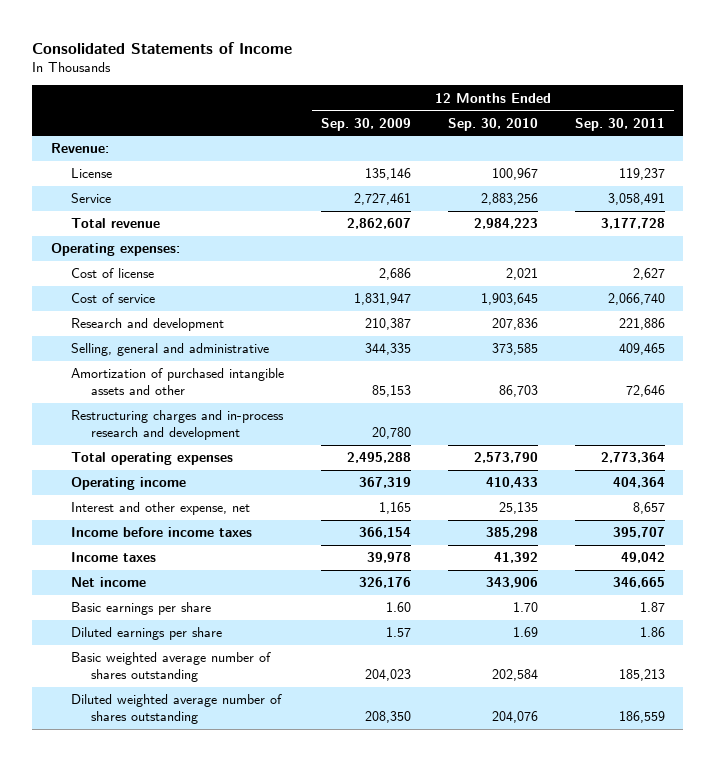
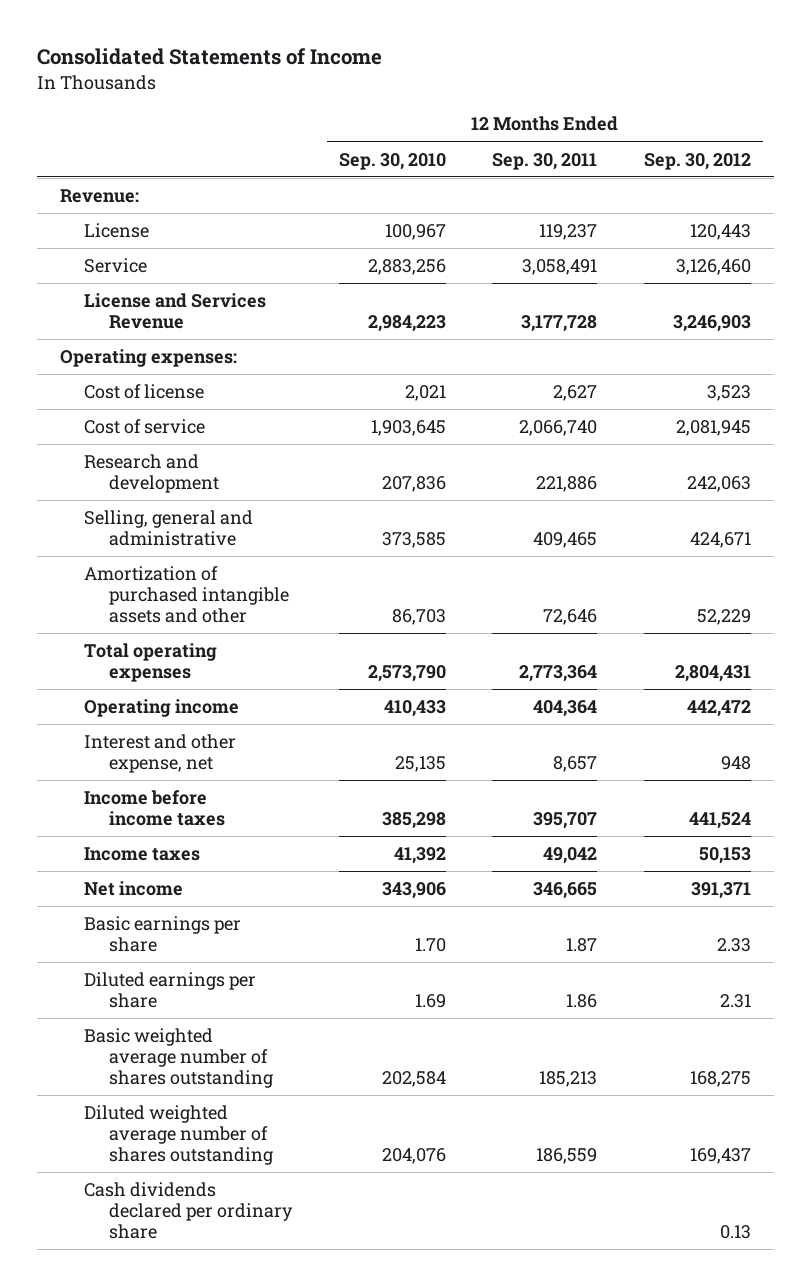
- | 12 Months Ended Sep. 30, 2009 | 12 Months Ended Sep. 30, 2010 | 12 Months Ended Sep. 30, 2011
+ | 12 Months Ended Sep. 30, 2010 | 12 Months Ended Sep. 30, 2011 | 12 Months Ended Sep. 30, 2012
- Total revenue | 2,862,607 | 2,984,223 | 3,177,728
+ License and Services Revenue | 2,984,223 | 3,177,728 | 3,246,903
- Restructuring charges and in-process research and development | 20,780 | |
+ Cash dividends declared per ordinary share | | | 0.13

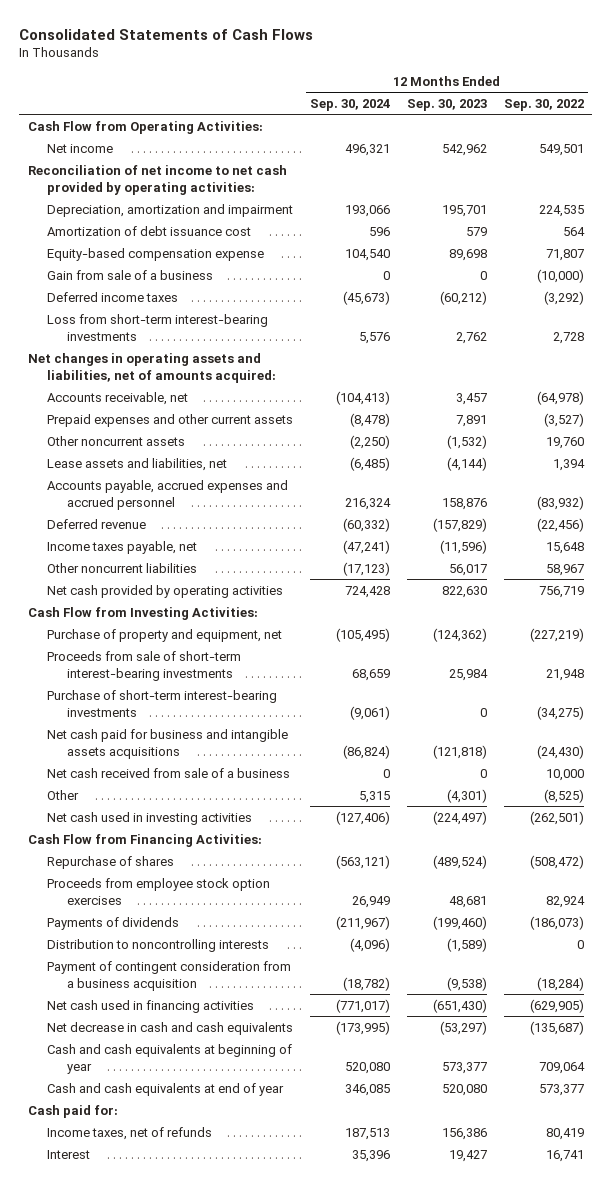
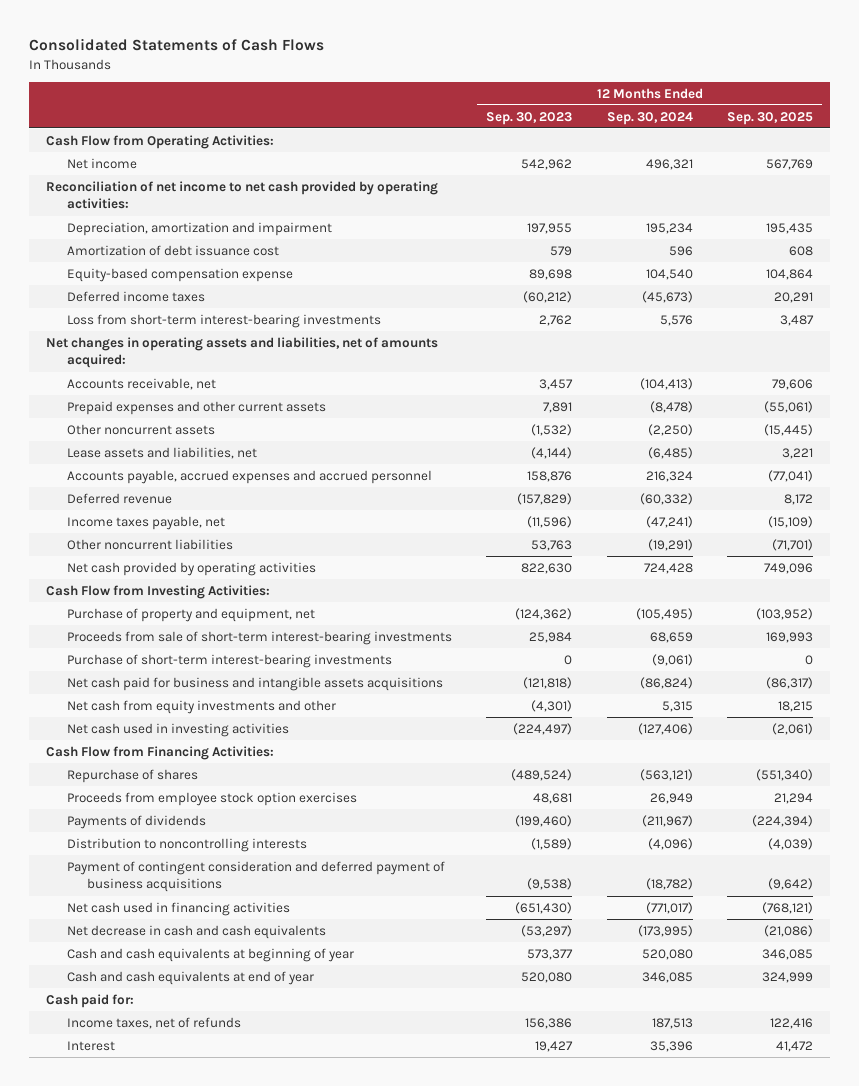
- | 12 Months Ended Sep. 30, 2024 | 12 Months Ended Sep. 30, 2023 | 12 Months Ended Sep. 30, 2022
+ | 12 Months Ended Sep. 30, 2023 | 12 Months Ended Sep. 30, 2024 | 12 Months Ended Sep. 30, 2025
- Depreciation, amortization and impairment | 193,066 | 195,701 | 224,535
+ Depreciation, amortization and impairment | 197,955 | 195,234 | 195,435
- Gain from sale of a business | 0 | 0 | (10,000)
- Other noncurrent liabilities | (17,123) | 56,017 | 58,967
+ Other noncurrent liabilities | 53,763 | (19,291) | (71,701)
- Net cash received from sale of a business | 0 | 0 | 10,000
- Other | 5,315 | (4,301) | (8,525)
+ Net cash from equity investments and other | (4,301) | 5,315 | 18,215
- Payment of contingent consideration from a business acquisition | (18,782) | (9,538) | (18,284)
+ Payment of contingent consideration and deferred payment of business acquisitions | (9,538) | (18,782) | (9,642)

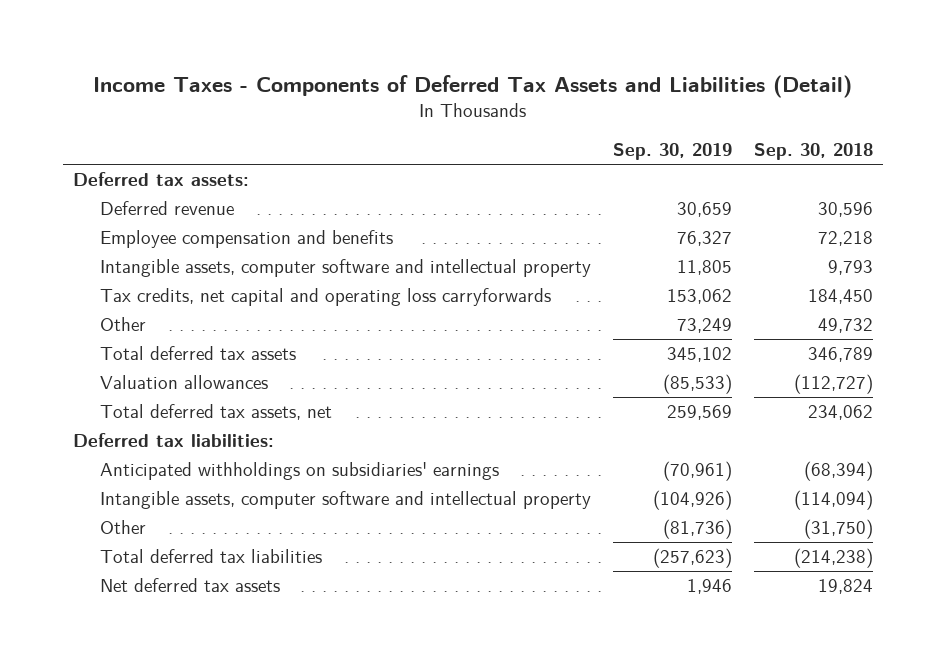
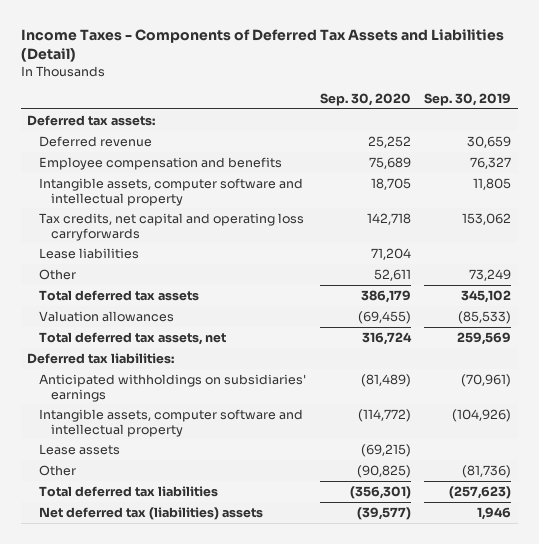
- | Sep. 30, 2019 | Sep. 30, 2018
+ | Sep. 30, 2020 | Sep. 30, 2019
+ Lease liabilities | 71,204 |
+ Lease assets | (69,215) |
- Net deferred tax assets | 1,946 | 19,824
+ Net deferred tax (liabilities) assets | (39,577) | 1,946

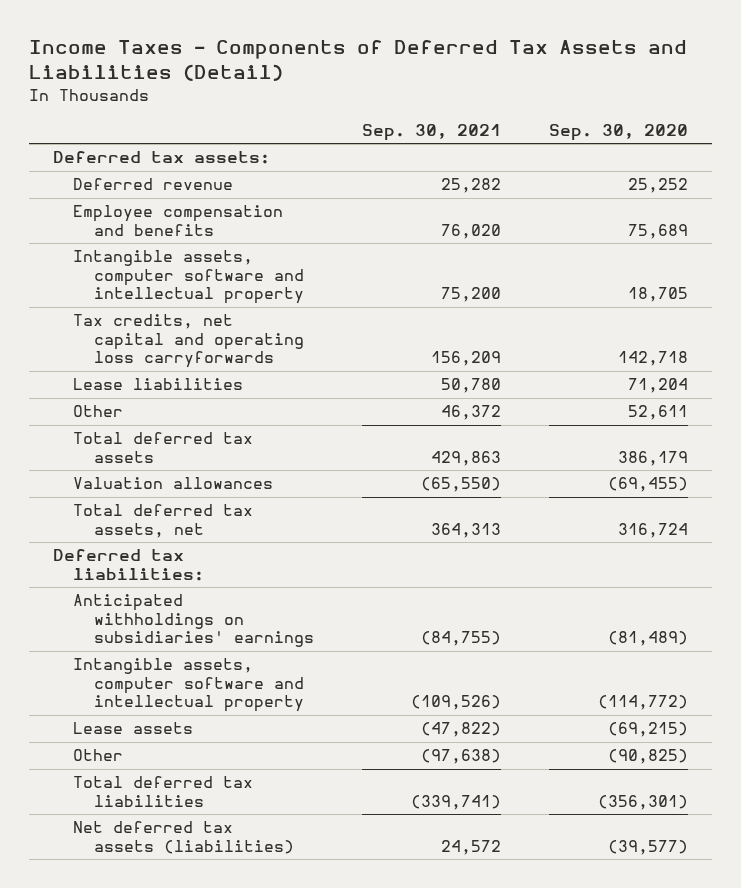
- | Sep. 30, 2020 | Sep. 30, 2019
+ | Sep. 30, 2021 | Sep. 30, 2020
- Net deferred tax (liabilities) assets | (39,577) | 1,946
+ Net deferred tax assets (liabilities) | 24,572 | (39,577)

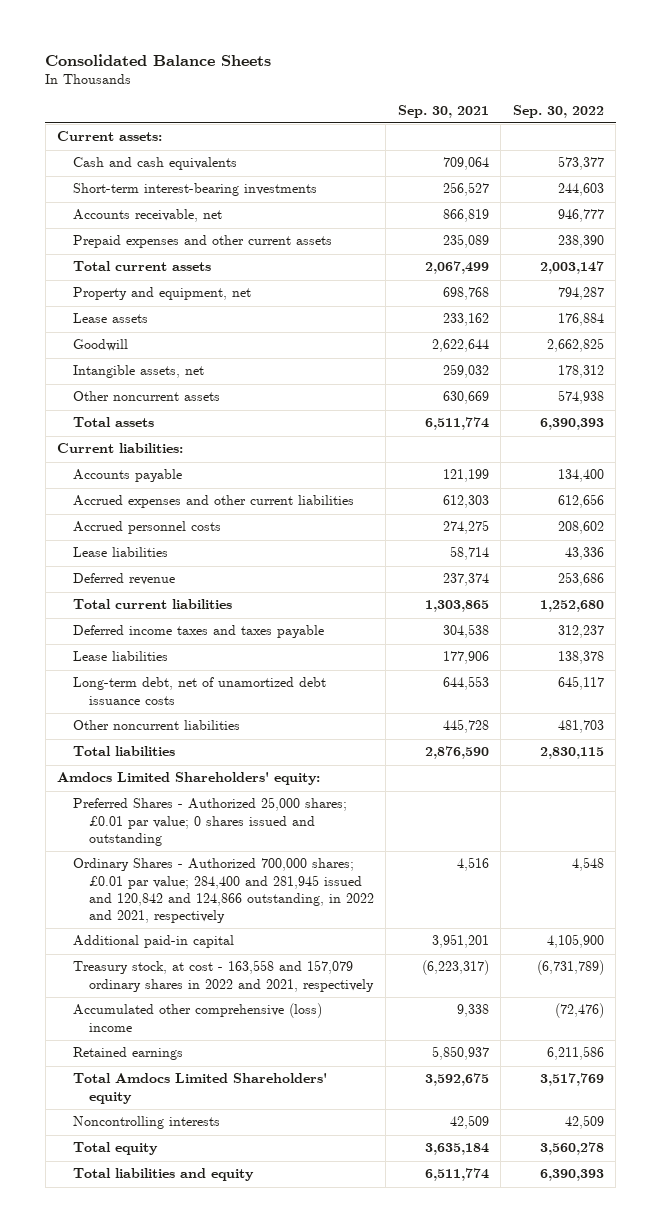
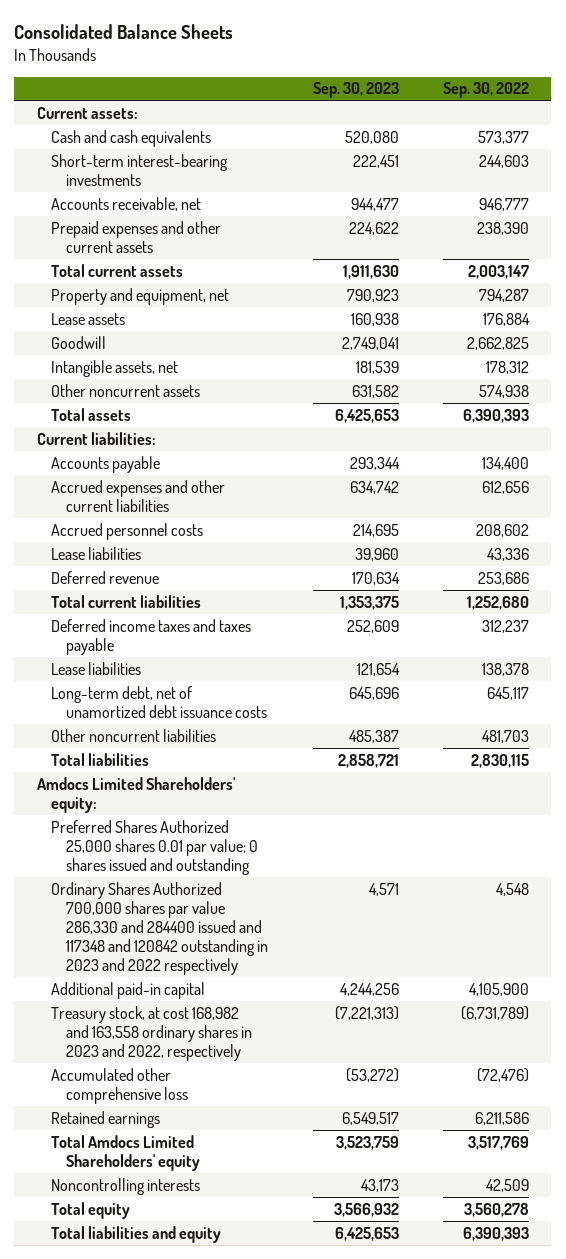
- | Sep. 30, 2021 | Sep. 30, 2022
+ | Sep. 30, 2023 | Sep. 30, 2022
- Preferred Shares - Authorized 25,000 shares; £0.01 par value; 0 shares issued and outstanding
- Ordinary Shares - Authorized 700,000 shares; £0.01 par value; 284,400 and 281,945 issued and 120,842 and 124,866 outstanding, in 2022 and 2021, respectively | 4,516 | 4,548
+ Preferred Shares Authorized 25,000 shares 0.01 par value; 0 shares issued and outstanding
+ Ordinary Shares Authorized 700,000 shares par value 286,330 and 284400 issued and 117348 and 120842 outstanding in 2023 and 2022 respectively | 4,571 | 4,548
- Treasury stock, at cost - 163,558 and 157,079 ordinary shares in 2022 and 2021, respectively | (6,223,317) | (6,731,789)
- Accumulated other comprehensive (loss) income | 9,338 | (72,476)
+ Treasury stock, at cost 168,982 and 163,558 ordinary shares in 2023 and 2022, respectively | (7,221,313) | (6,731,789)
+ Accumulated other comprehensive loss | (53,272) | (72,476)

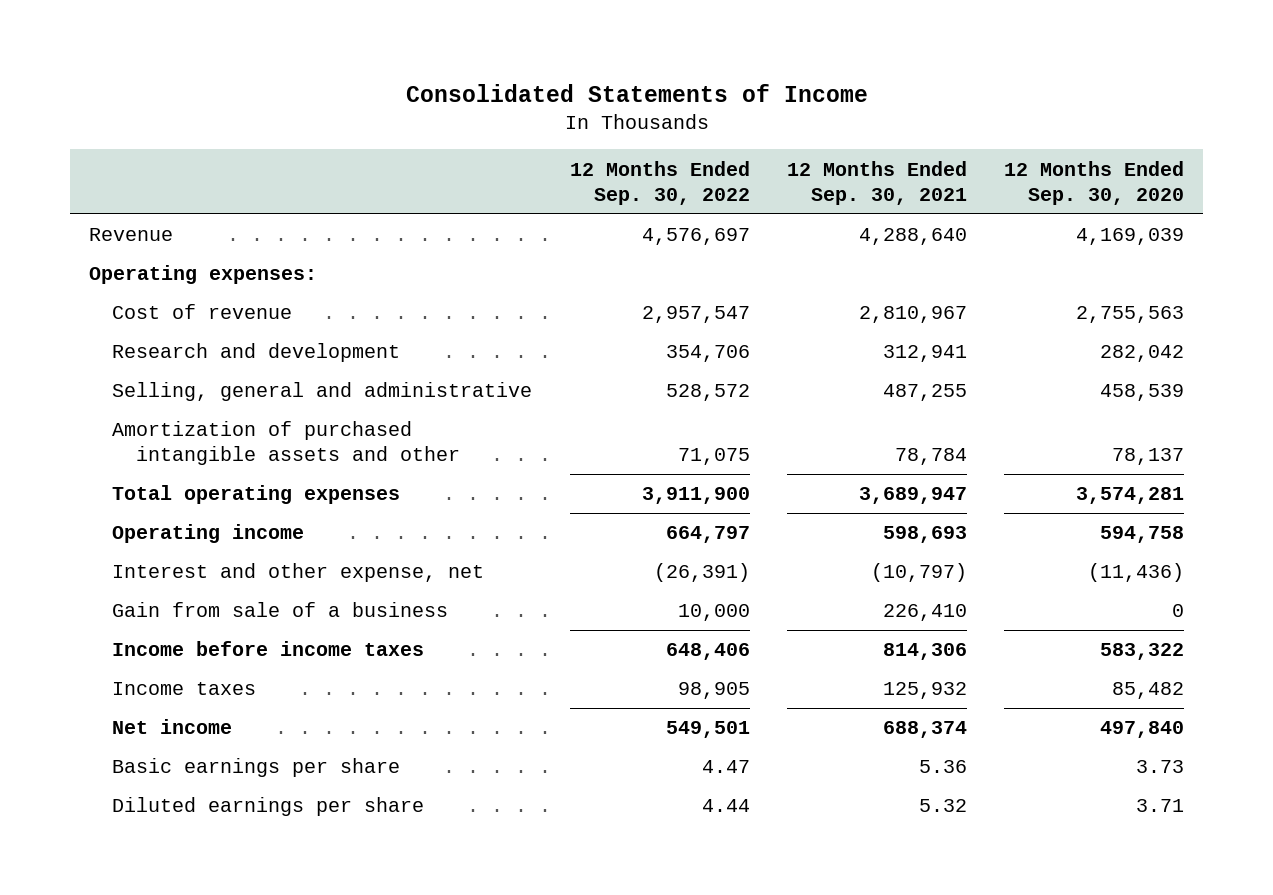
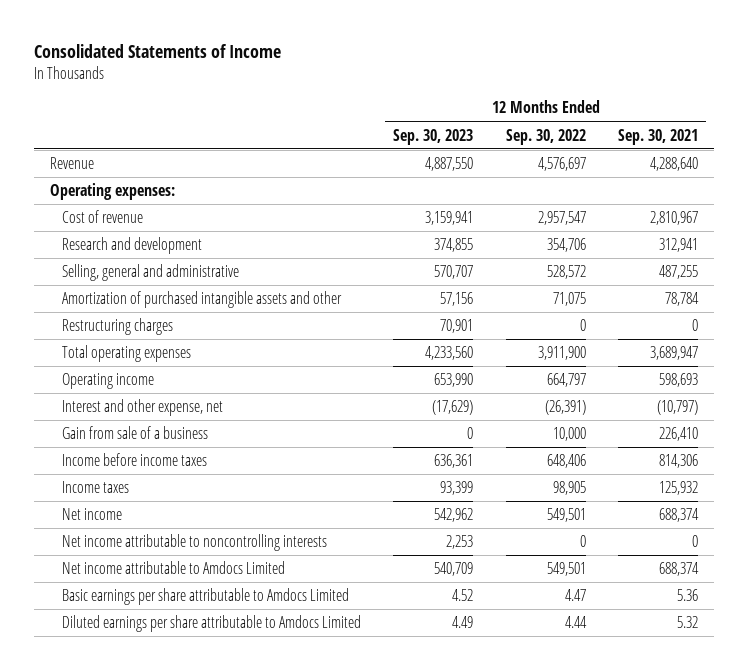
- | 12 Months Ended Sep. 30, 2022 | 12 Months Ended Sep. 30, 2021 | 12 Months Ended Sep. 30, 2020
+ | 12 Months Ended Sep. 30, 2023 | 12 Months Ended Sep. 30, 2022 | 12 Months Ended Sep. 30, 2021
+ Restructuring charges | 70,901 | 0 | 0
- Basic earnings per share | 4.47 | 5.36 | 3.73
- Diluted earnings per share | 4.44 | 5.32 | 3.71
+ Net income attributable to noncontrolling interests | 2,253 | 0 | 0
+ Net income attributable to Amdocs Limited | 540,709 | 549,501 | 688,374
+ Basic earnings per share attributable to Amdocs Limited | 4.52 | 4.47 | 5.36
+ Diluted earnings per share attributable to Amdocs Limited | 4.49 | 4.44 | 5.32

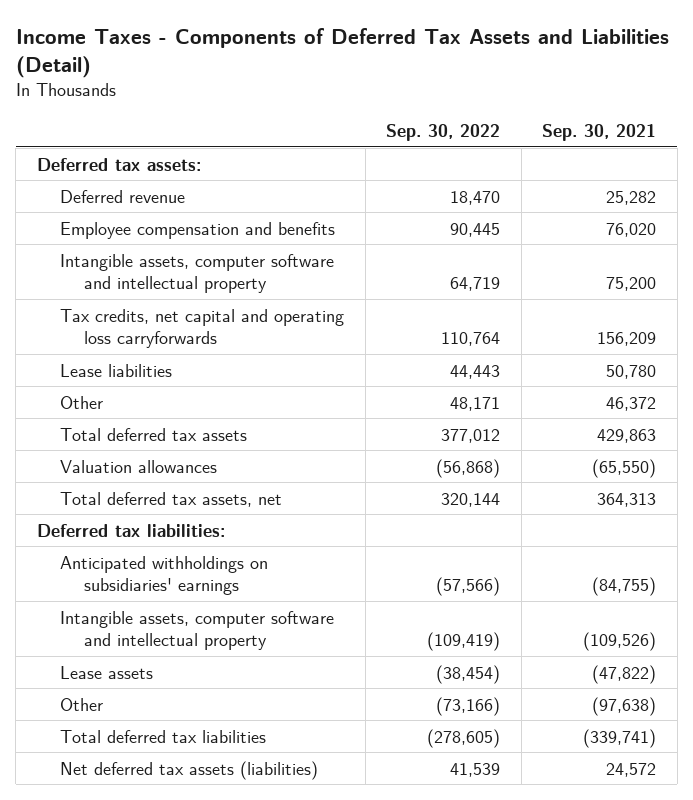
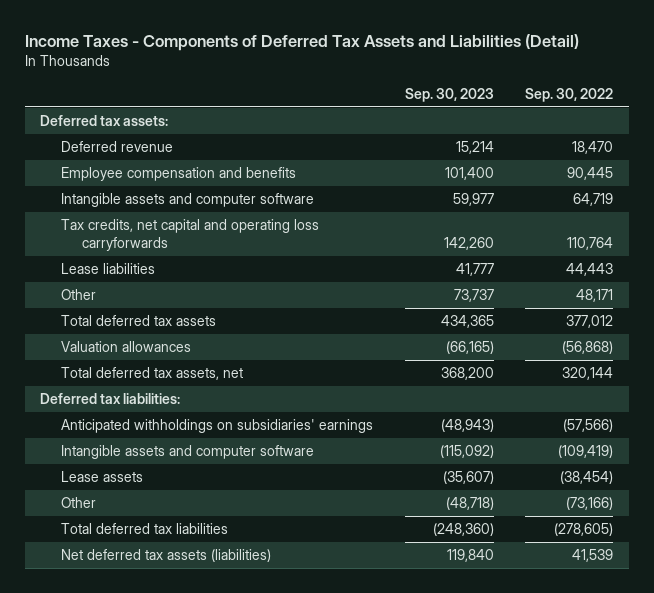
- | Sep. 30, 2022 | Sep. 30, 2021
+ | Sep. 30, 2023 | Sep. 30, 2022
- Intangible assets, computer software and intellectual property | 64,719 | 75,200
+ Intangible assets and computer software | 59,977 | 64,719
- Intangible assets, computer software and intellectual property | (109,419) | (109,526)
+ Intangible assets and computer software | (115,092) | (109,419)

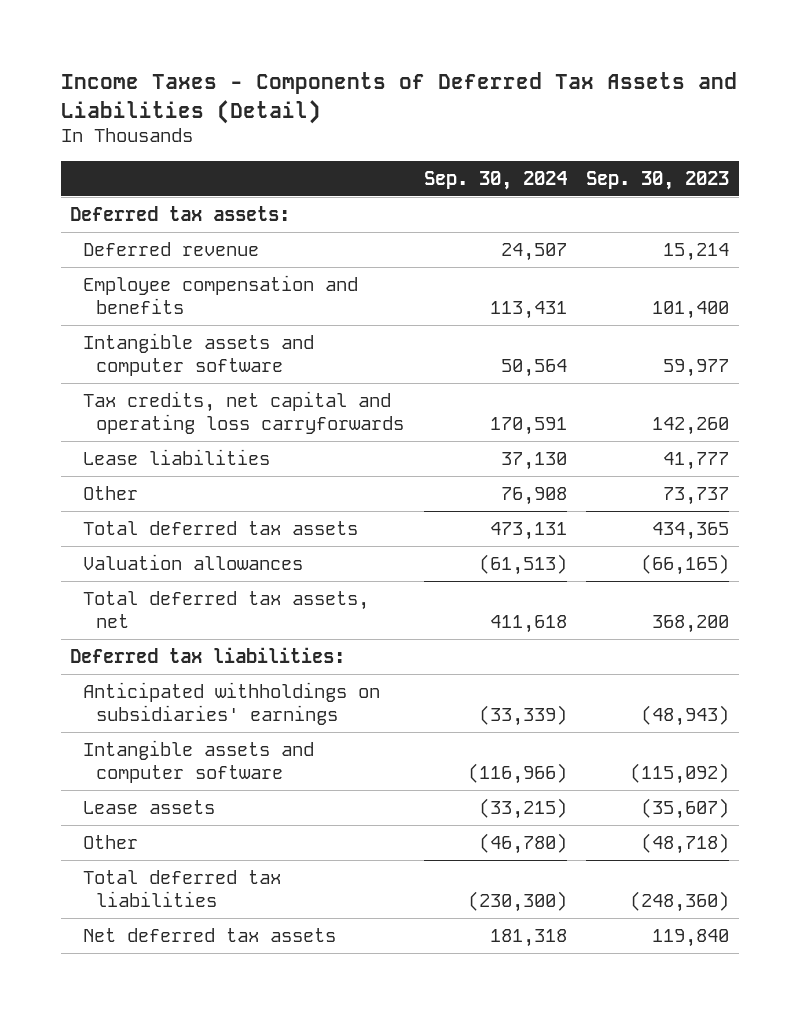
- | Sep. 30, 2023 | Sep. 30, 2022
+ | Sep. 30, 2024 | Sep. 30, 2023
- Net deferred tax assets (liabilities) | 119,840 | 41,539
+ Net deferred tax assets | 181,318 | 119,840

